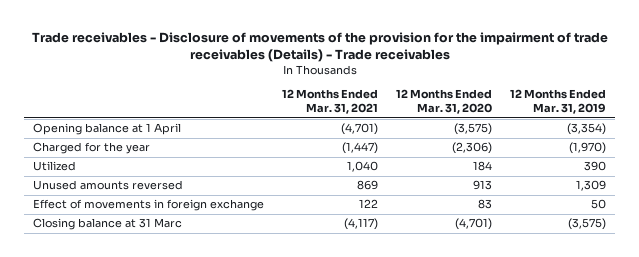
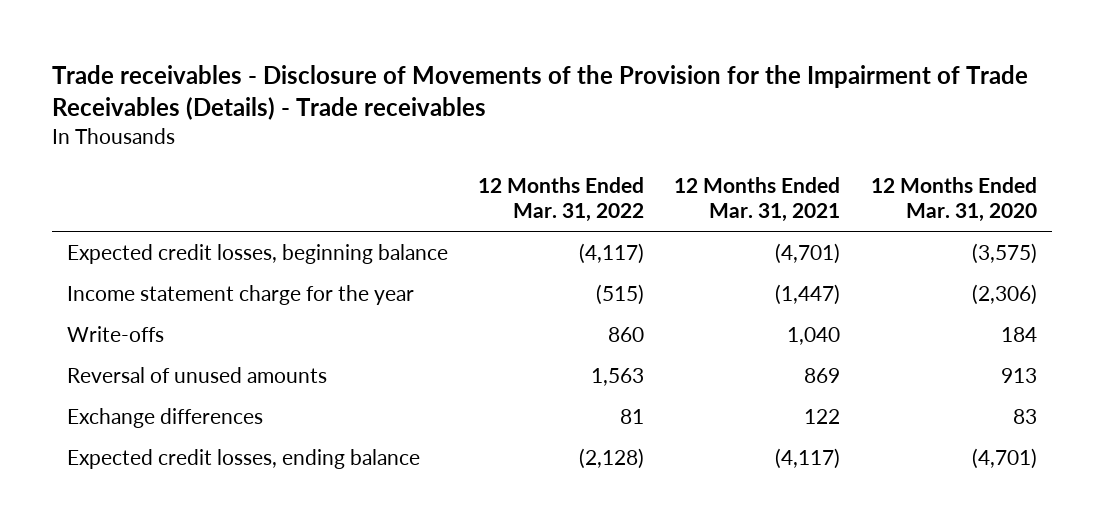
- Trade receivables - Disclosure of movements of the provision for the impairment of trade receivables (Details) - Trade receivables
+ Trade receivables - Disclosure of Movements of the Provision for the Impairment of Trade Receivables (Details) - Trade receivables
- | 12 Months Ended Mar. 31, 2021 | 12 Months Ended Mar. 31, 2020 | 12 Months Ended Mar. 31, 2019
+ | 12 Months Ended Mar. 31, 2022 | 12 Months Ended Mar. 31, 2021 | 12 Months Ended Mar. 31, 2020
- Opening balance at 1 April | (4,701) | (3,575) | (3,354)
- Charged for the year | (1,447) | (2,306) | (1,970)
- Utilized | 1,040 | 184 | 390
- Unused amounts reversed | 869 | 913 | 1,309
- Effect of movements in foreign exchange | 122 | 83 | 50
- Closing balance at 31 Marc | (4,117) | (4,701) | (3,575)
+ Expected credit losses, beginning balance | (4,117) | (4,701) | (3,575)
+ Income statement charge for the year | (515) | (1,447) | (2,306)
+ Write-offs | 860 | 1,040 | 184
+ Reversal of unused amounts | 1,563 | 869 | 913
+ Exchange differences | 81 | 122 | 83
+ Expected credit losses, ending balance | (2,128) | (4,117) | (4,701)

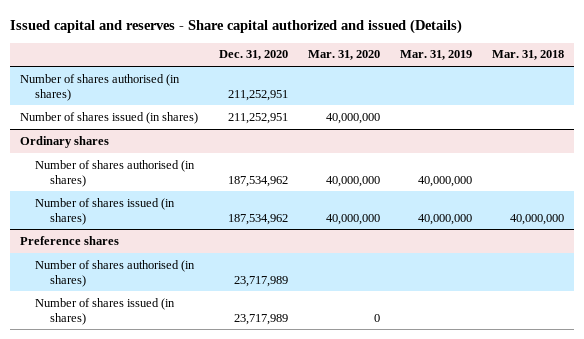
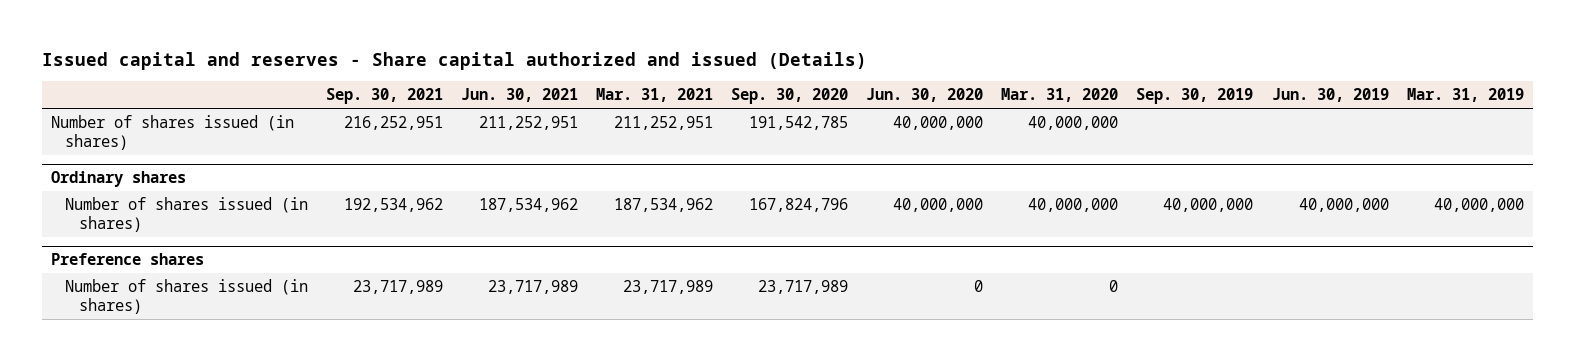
- | Dec. 31, 2020 | Mar. 31, 2020 | Mar. 31, 2019 | Mar. 31, 2018
+ | Sep. 30, 2021 | Jun. 30, 2021 | Mar. 31, 2021 | Sep. 30, 2020 | Jun. 30, 2020 | Mar. 31, 2020 | Sep. 30, 2019 | Jun. 30, 2019 | Mar. 31, 2019
- Number of shares authorised (in shares) | 211,252,951 | | |
@ Ordinary shares
- Number of shares authorised (in shares) | 187,534,962 | 40,000,000 | 40,000,000 |
@ Preference shares
- Number of shares authorised (in shares) | 23,717,989 | | |

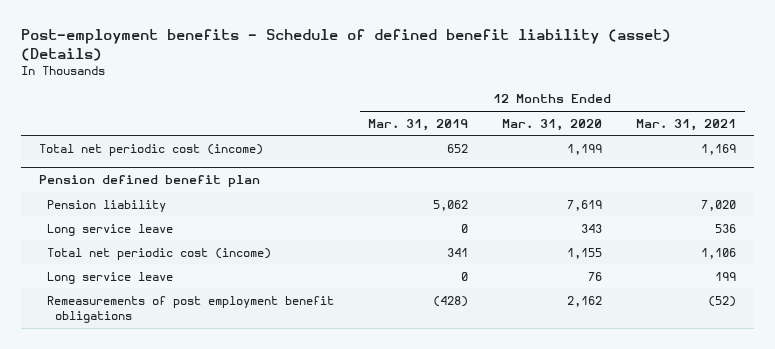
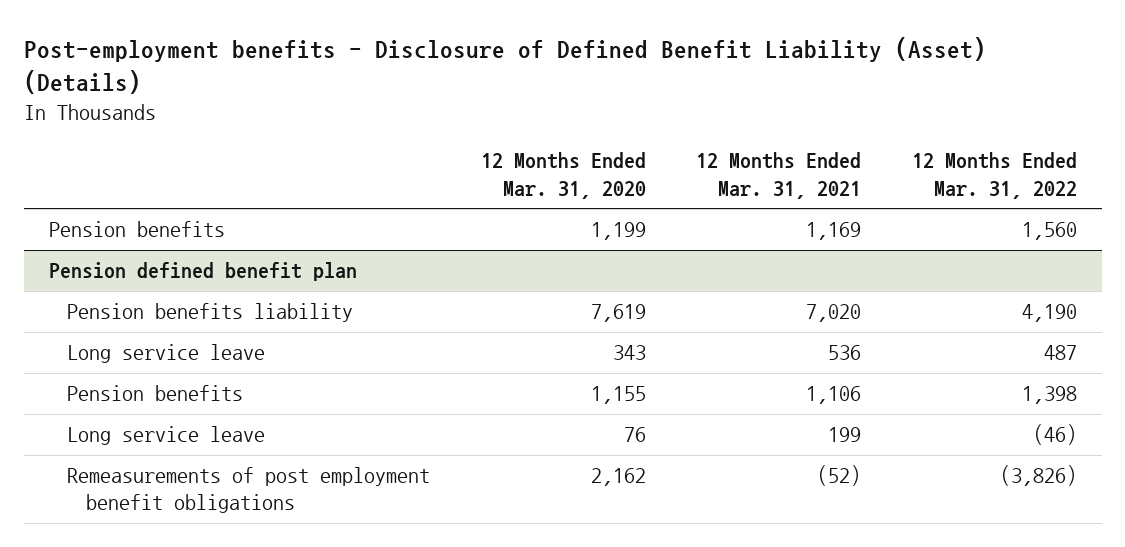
- Post-employment benefits - Schedule of defined benefit liability (asset) (Details)
+ Post-employment benefits - Disclosure of Defined Benefit Liability (Asset) (Details)
- | 12 Months Ended Mar. 31, 2019 | 12 Months Ended Mar. 31, 2020 | 12 Months Ended Mar. 31, 2021
+ | 12 Months Ended Mar. 31, 2020 | 12 Months Ended Mar. 31, 2021 | 12 Months Ended Mar. 31, 2022
- Total net periodic cost (income) | 652 | 1,199 | 1,169
+ Pension benefits | 1,199 | 1,169 | 1,560
@ Pension defined benefit plan
- Pension liability | 5,062 | 7,619 | 7,020
+ Pension benefits liability | 7,619 | 7,020 | 4,190
- Total net periodic cost (income) | 341 | 1,155 | 1,106
+ Pension benefits | 1,155 | 1,106 | 1,398

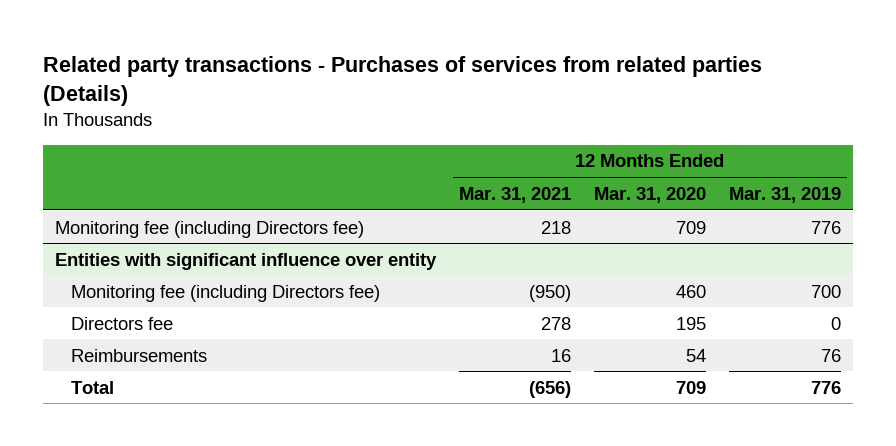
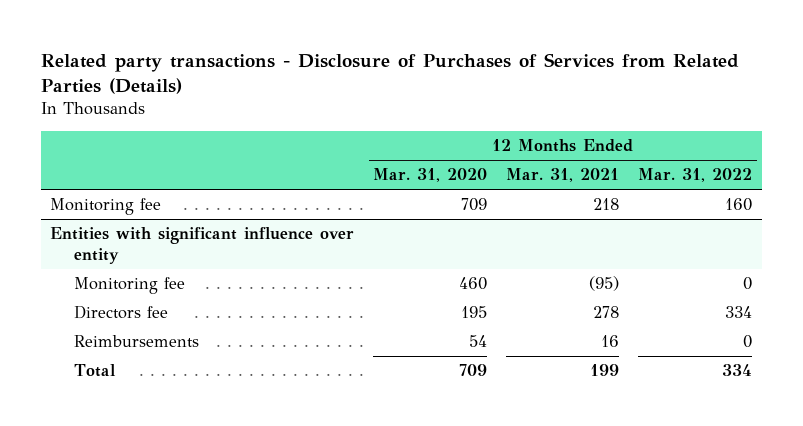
- Related party transactions - Purchases of services from related parties (Details)
+ Related party transactions - Disclosure of Purchases of Services from Related Parties (Details)
- | 12 Months Ended Mar. 31, 2021 | 12 Months Ended Mar. 31, 2020 | 12 Months Ended Mar. 31, 2019
+ | 12 Months Ended Mar. 31, 2020 | 12 Months Ended Mar. 31, 2021 | 12 Months Ended Mar. 31, 2022
- Monitoring fee (including Directors fee) | 218 | 709 | 776
+ Monitoring fee | 709 | 218 | 160
@ Entities with significant influence over entity
- Monitoring fee (including Directors fee) | (950) | 460 | 700
+ Monitoring fee | 460 | (95) | 0
- Total | (656) | 709 | 776
+ Total | 709 | 199 | 334

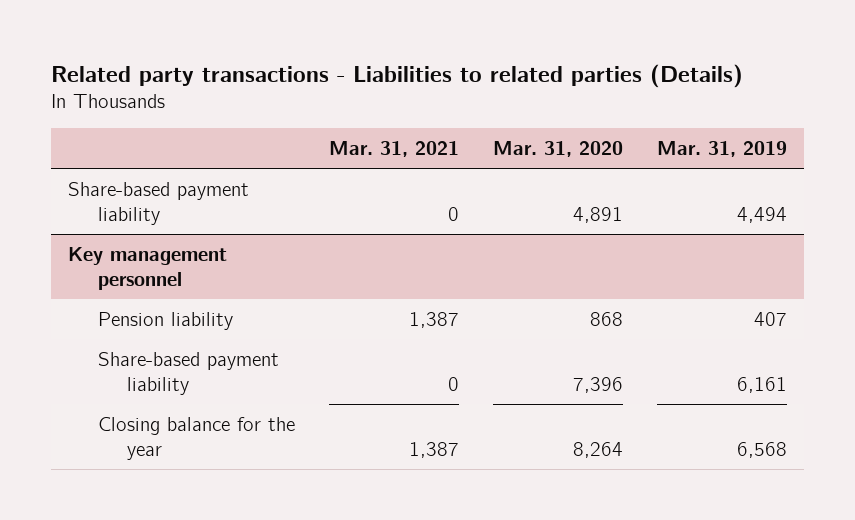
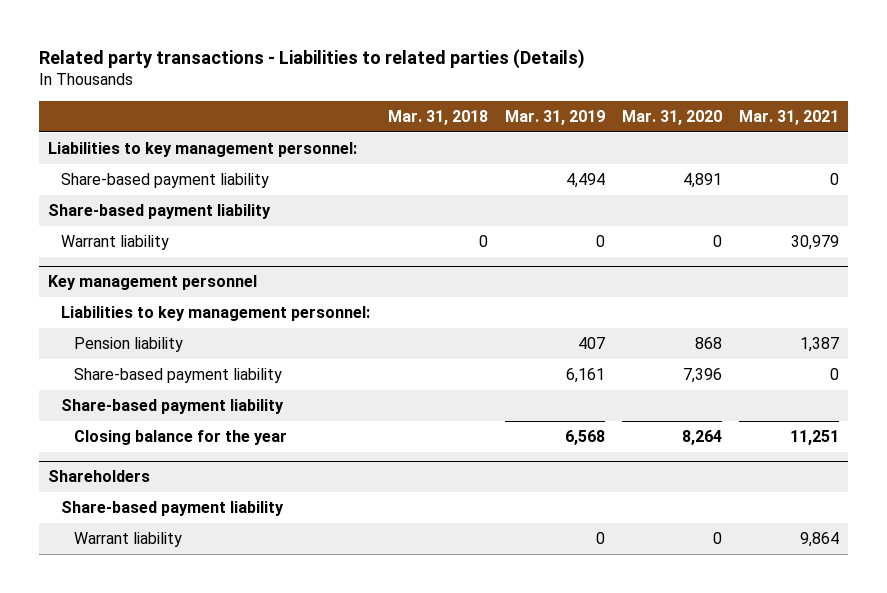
- | Mar. 31, 2021 | Mar. 31, 2020 | Mar. 31, 2019
+ | Mar. 31, 2018 | Mar. 31, 2019 | Mar. 31, 2020 | Mar. 31, 2021
+ Liabilities to key management personnel:
+ Share-based payment liability
+ Warrant liability | 0 | 0 | 0 | 30,979
@ Key management personnel
+ Liabilities to key management personnel:
- Closing balance for the year | 1,387 | 8,264 | 6,568
+ Share-based payment liability
+ Closing balance for the year | | 6,568 | 8,264 | 11,251
+ Shareholders
+ Share-based payment liability
+ Warrant liability | | 0 | 0 | 9,864

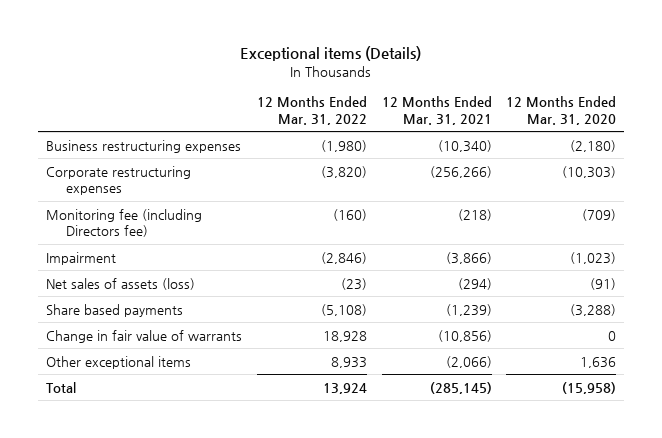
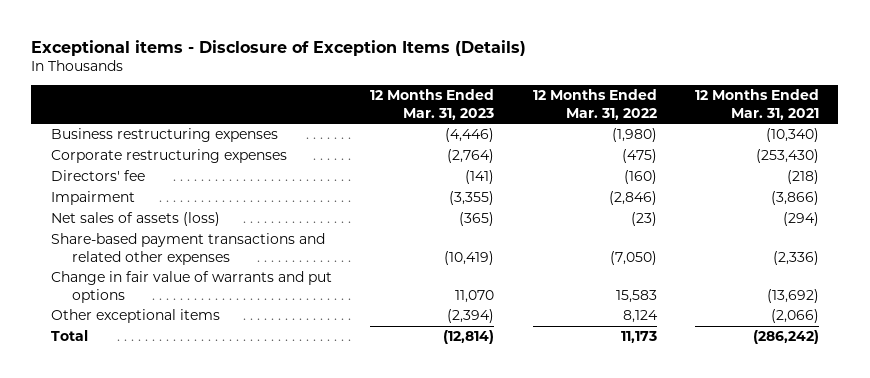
- Exceptional items (Details)
+ Exceptional items - Disclosure of Exception Items (Details)
- | 12 Months Ended Mar. 31, 2022 | 12 Months Ended Mar. 31, 2021 | 12 Months Ended Mar. 31, 2020
+ | 12 Months Ended Mar. 31, 2023 | 12 Months Ended Mar. 31, 2022 | 12 Months Ended Mar. 31, 2021
- Corporate restructuring expenses | (3,820) | (256,266) | (10,303)
- Monitoring fee (including Directors fee) | (160) | (218) | (709)
+ Corporate restructuring expenses | (2,764) | (475) | (253,430)
+ Directors' fee | (141) | (160) | (218)
- Share based payments | (5,108) | (1,239) | (3,288)
- Change in fair value of warrants | 18,928 | (10,856) | 0
- Other exceptional items | 8,933 | (2,066) | 1,636
- Total | 13,924 | (285,145) | (15,958)
+ Share-based payment transactions and related other expenses | (10,419) | (7,050) | (2,336)
+ Change in fair value of warrants and put options | 11,070 | 15,583 | (13,692)
+ Other exceptional items | (2,394) | 8,124 | (2,066)
+ Total | (12,814) | 11,173 | (286,242)

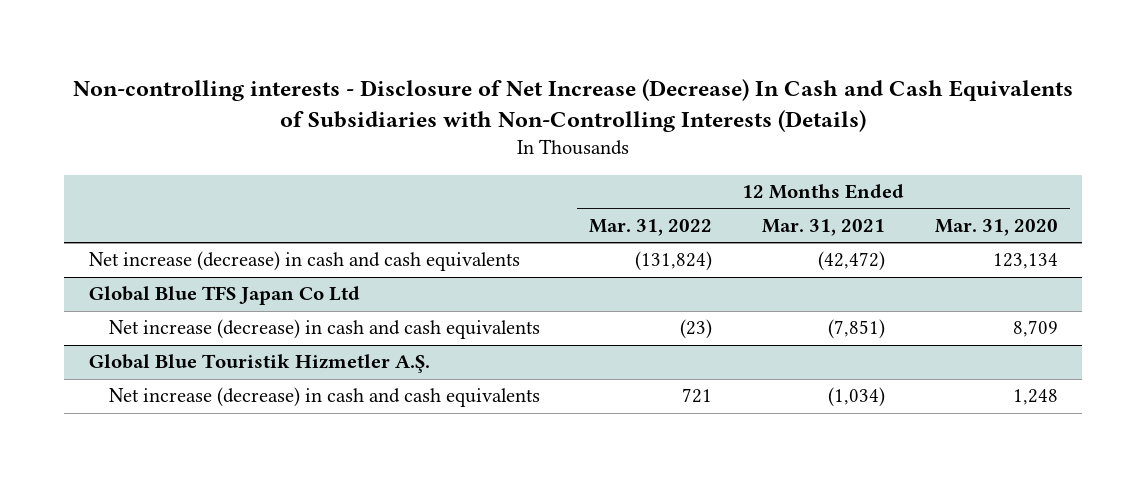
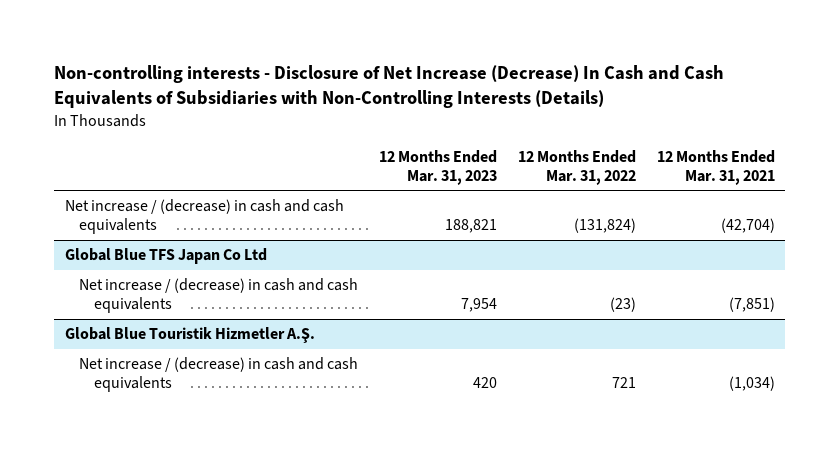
- | 12 Months Ended Mar. 31, 2022 | 12 Months Ended Mar. 31, 2021 | 12 Months Ended Mar. 31, 2020
+ | 12 Months Ended Mar. 31, 2023 | 12 Months Ended Mar. 31, 2022 | 12 Months Ended Mar. 31, 2021
- Net increase (decrease) in cash and cash equivalents | (131,824) | (42,472) | 123,134
+ Net increase / (decrease) in cash and cash equivalents | 188,821 | (131,824) | (42,704)
@ Global Blue TFS Japan Co Ltd
- Net increase (decrease) in cash and cash equivalents | (23) | (7,851) | 8,709
+ Net increase / (decrease) in cash and cash equivalents | 7,954 | (23) | (7,851)
@ Global Blue Touristik Hizmetler A.Ş.
- Net increase (decrease) in cash and cash equivalents | 721 | (1,034) | 1,248
+ Net increase / (decrease) in cash and cash equivalents | 420 | 721 | (1,034)

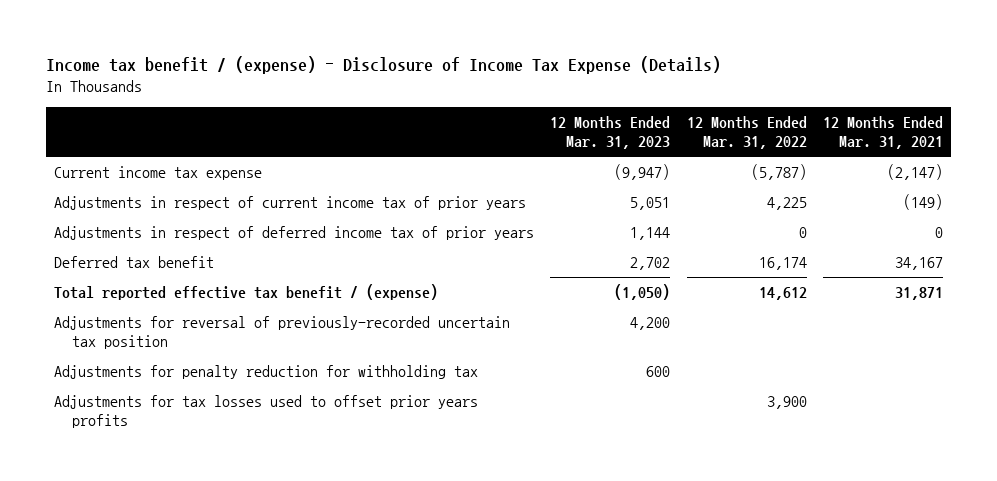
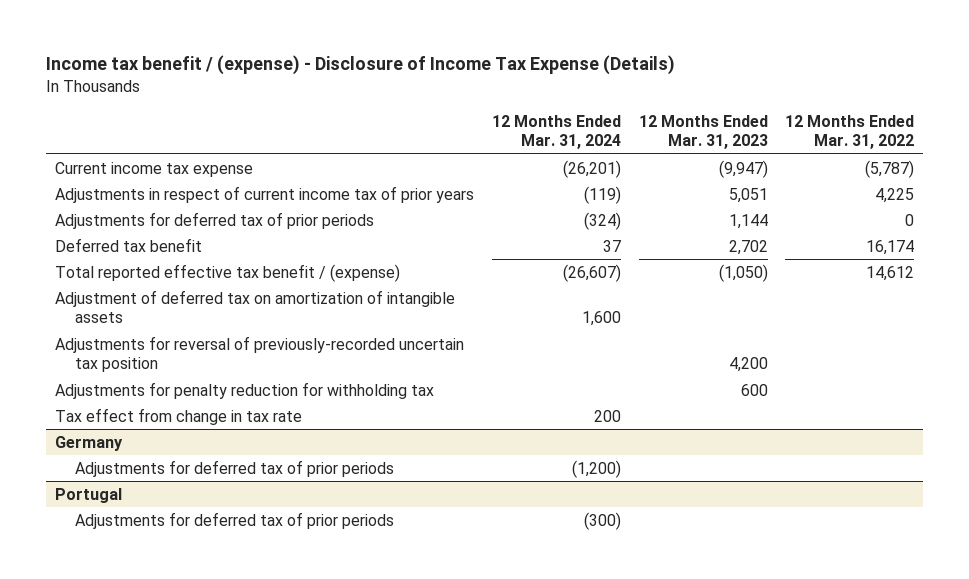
- | 12 Months Ended Mar. 31, 2023 | 12 Months Ended Mar. 31, 2022 | 12 Months Ended Mar. 31, 2021
+ | 12 Months Ended Mar. 31, 2024 | 12 Months Ended Mar. 31, 2023 | 12 Months Ended Mar. 31, 2022
- Adjustments in respect of deferred income tax of prior years | 1,144 | 0 | 0
+ Adjustments for deferred tax of prior periods | (324) | 1,144 | 0
+ Adjustment of deferred tax on amortization of intangible assets | 1,600 | |
- Adjustments for tax losses used to offset prior years profits | | 3,900 |
+ Tax effect from change in tax rate | 200 | |
+ Germany
+ Adjustments for deferred tax of prior periods | (1,200) | |
+ Portugal
+ Adjustments for deferred tax of prior periods | (300) | |

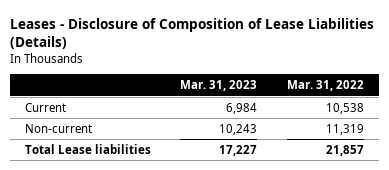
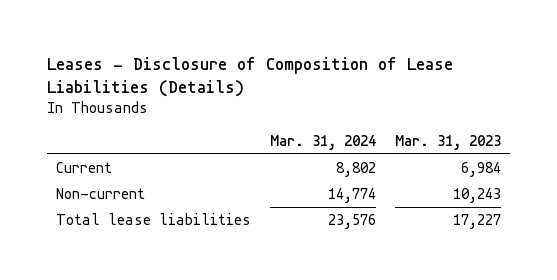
- | Mar. 31, 2023 | Mar. 31, 2022
+ | Mar. 31, 2024 | Mar. 31, 2023
- Total Lease liabilities | 17,227 | 21,857
+ Total lease liabilities | 23,576 | 17,227

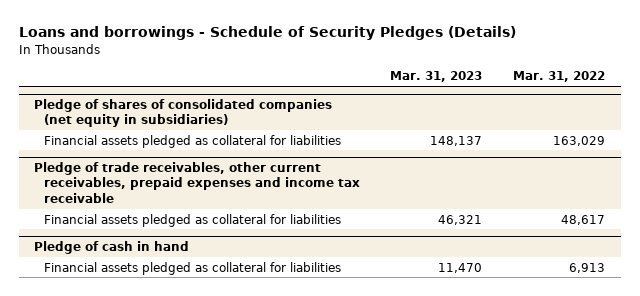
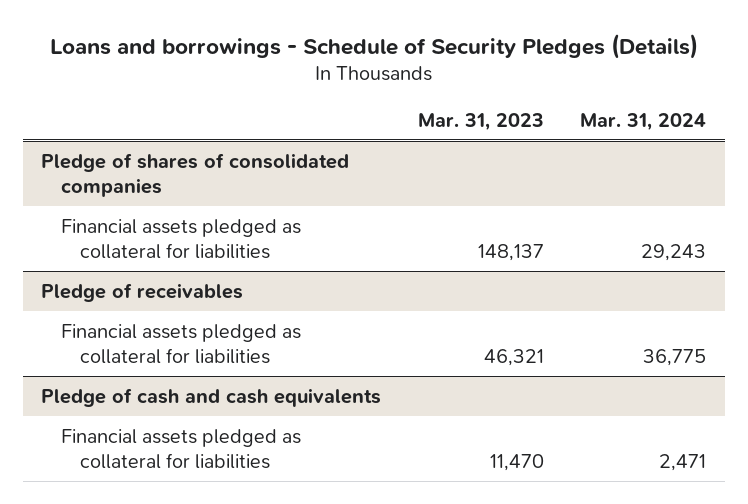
- | Mar. 31, 2023 | Mar. 31, 2022
+ | Mar. 31, 2023 | Mar. 31, 2024
- Pledge of shares of consolidated companies (net equity in subsidiaries)
+ Pledge of shares of consolidated companies
- Pledge of trade receivables, other current receivables, prepaid expenses and income tax receivable
+ Pledge of receivables
- Pledge of cash in hand
+ Pledge of cash and cash equivalents

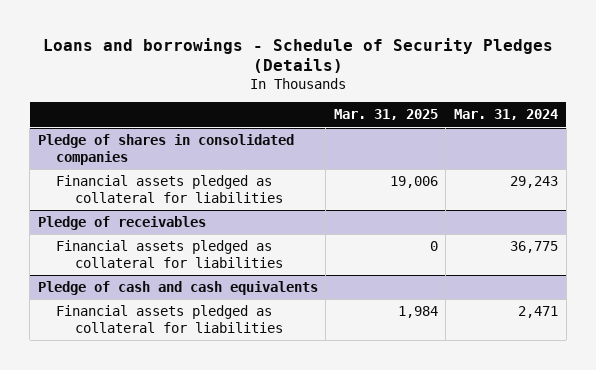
- | Mar. 31, 2023 | Mar. 31, 2024
+ | Mar. 31, 2025 | Mar. 31, 2024
- Pledge of shares of consolidated companies
+ Pledge of shares in consolidated companies

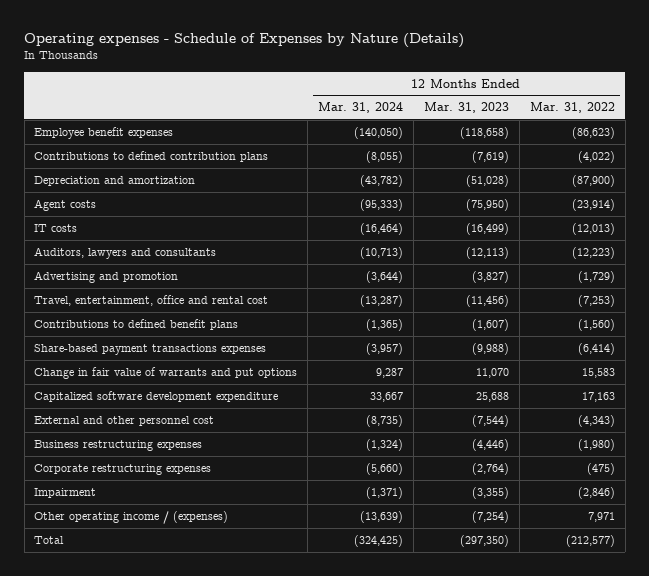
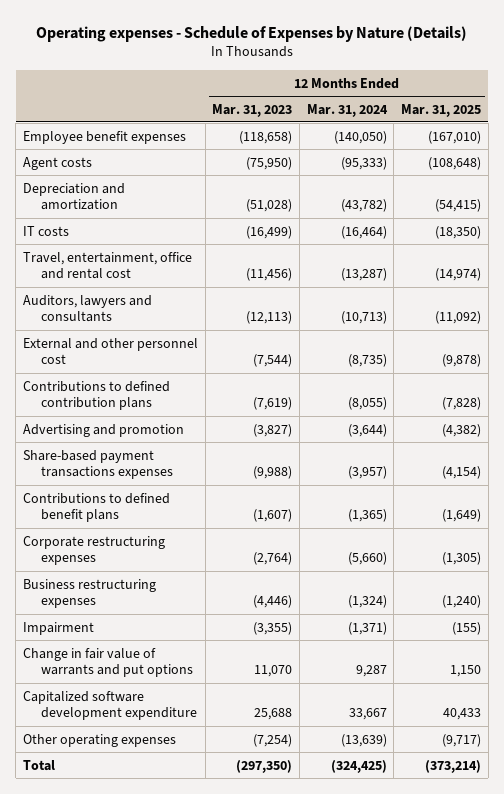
- | 12 Months Ended Mar. 31, 2024 | 12 Months Ended Mar. 31, 2023 | 12 Months Ended Mar. 31, 2022
+ | 12 Months Ended Mar. 31, 2023 | 12 Months Ended Mar. 31, 2024 | 12 Months Ended Mar. 31, 2025
moved down: Depreciation and amortization | (51,028) | (43,782) | (54,415)
moved up: Travel, entertainment, office and rental cost | (11,456) | (13,287) | (14,974)
moved up: External and other personnel cost | (7,544) | (8,735) | (9,878)
moved down: Contributions to defined contribution plans | (7,619) | (8,055) | (7,828)
moved down: Contributions to defined benefit plans | (1,607) | (1,365) | (1,649)
moved down: Business restructuring expenses | (4,446) | (1,324) | (1,240)
- Other operating income / (expenses) | (13,639) | (7,254) | 7,971
moved down: Change in fair value of warrants and put options | 11,070 | 9,287 | 1,150
moved down: Capitalized software development expenditure | 25,688 | 33,667 | 40,433
+ Other operating expenses | (7,254) | (13,639) | (9,717)

